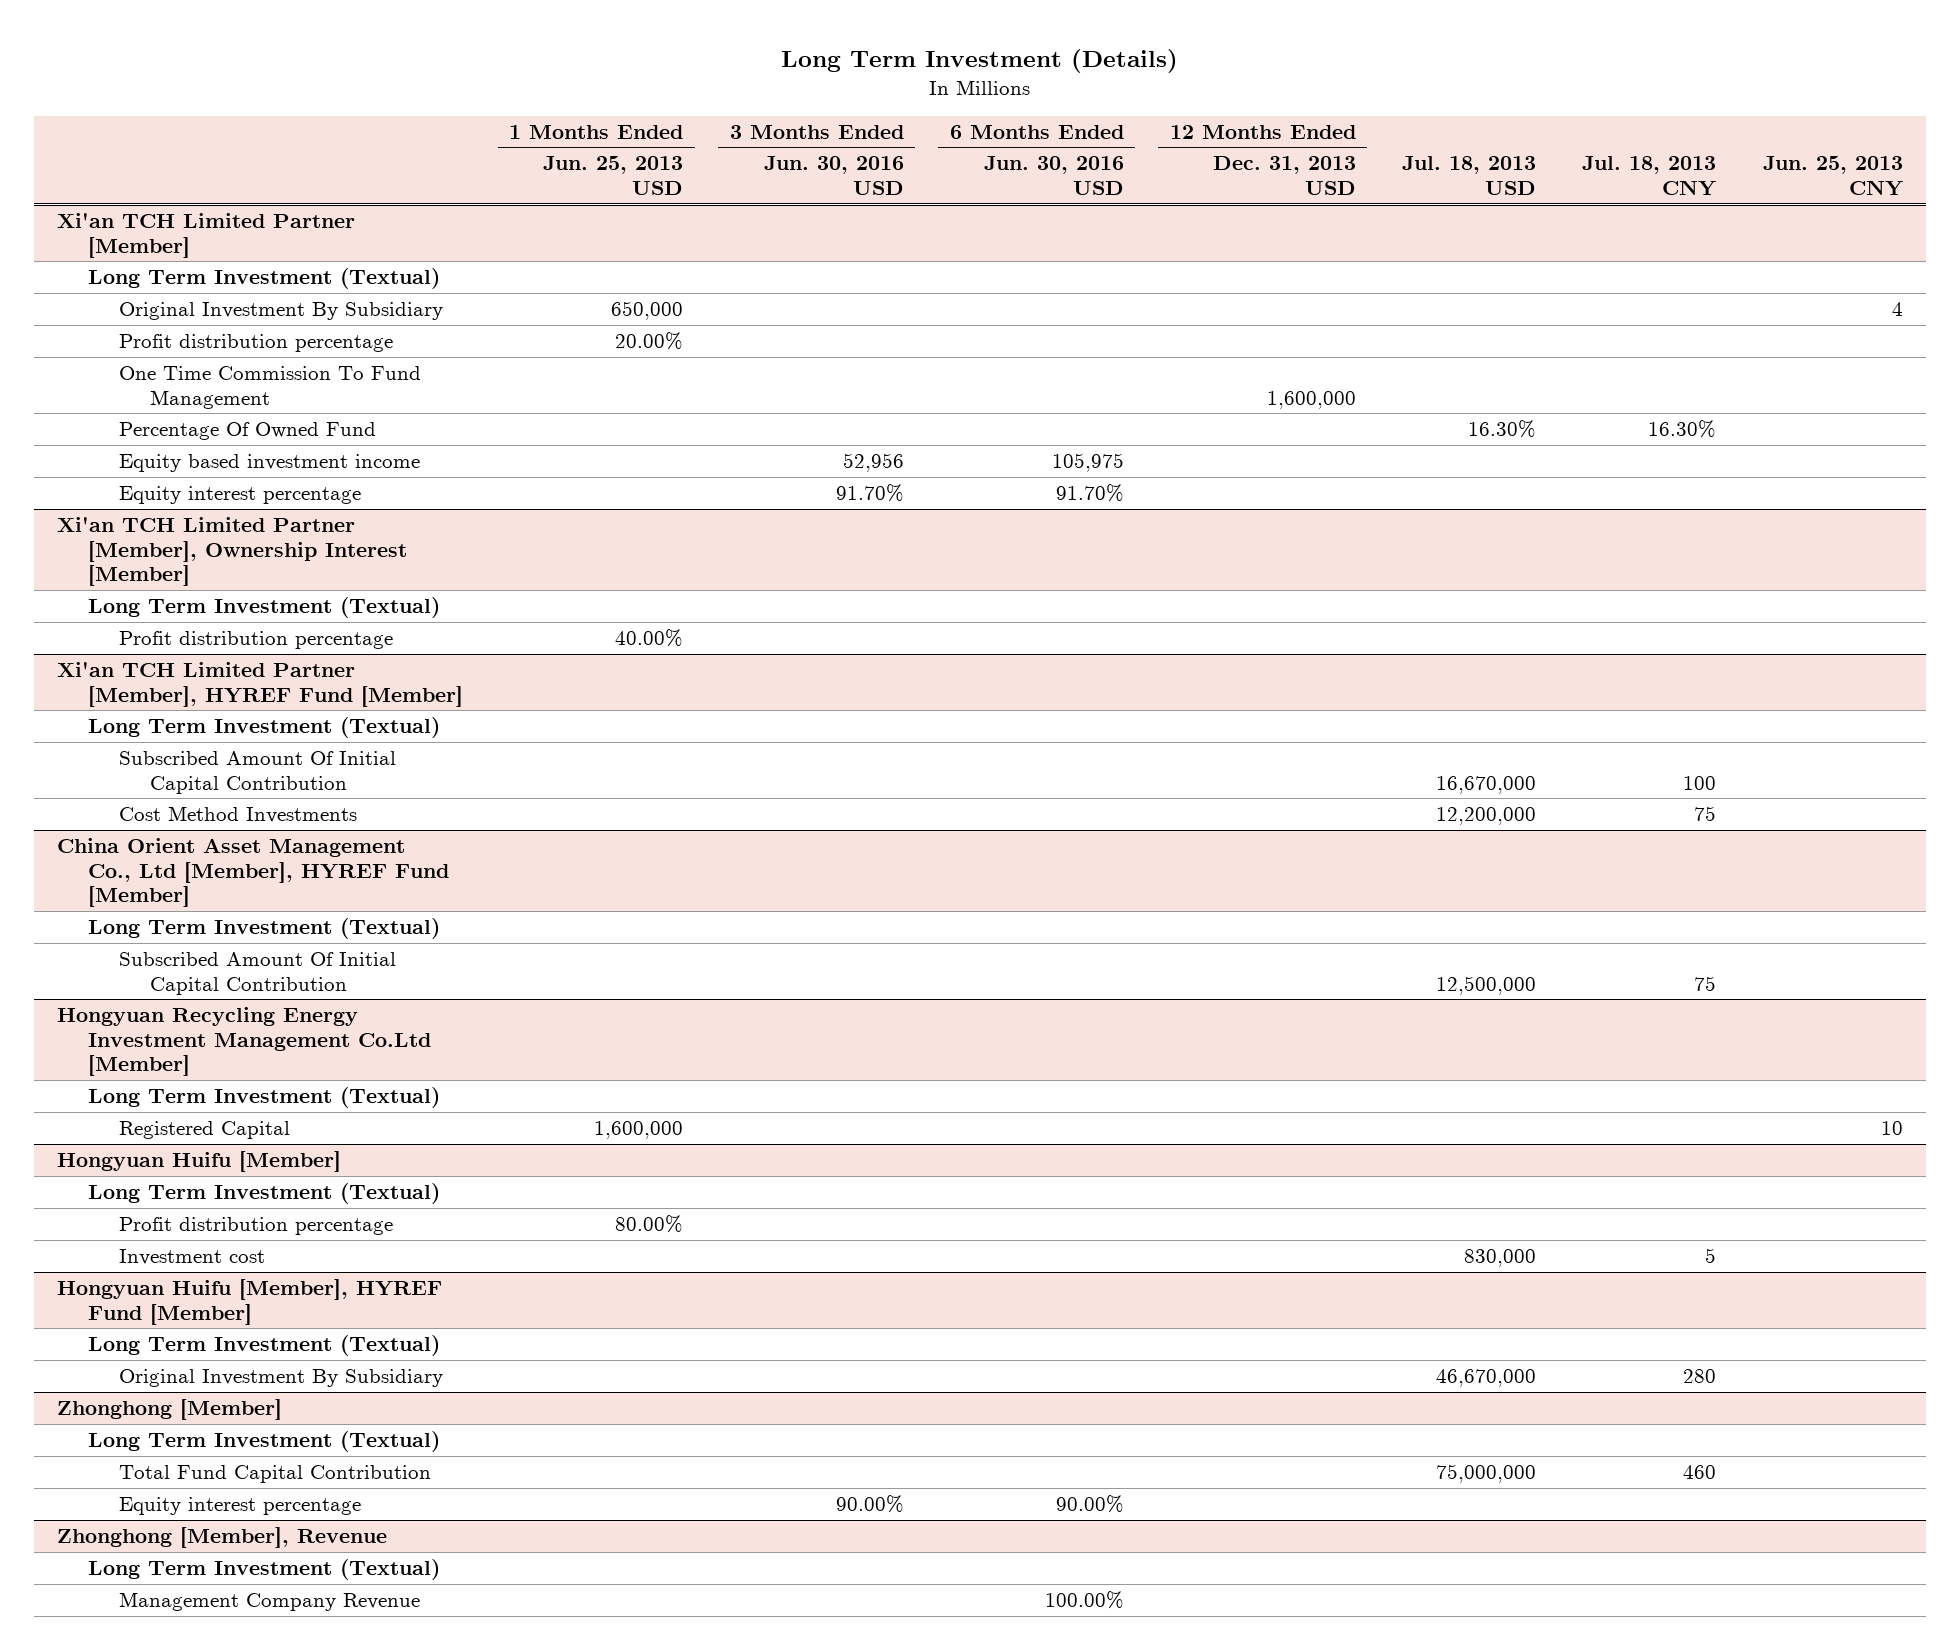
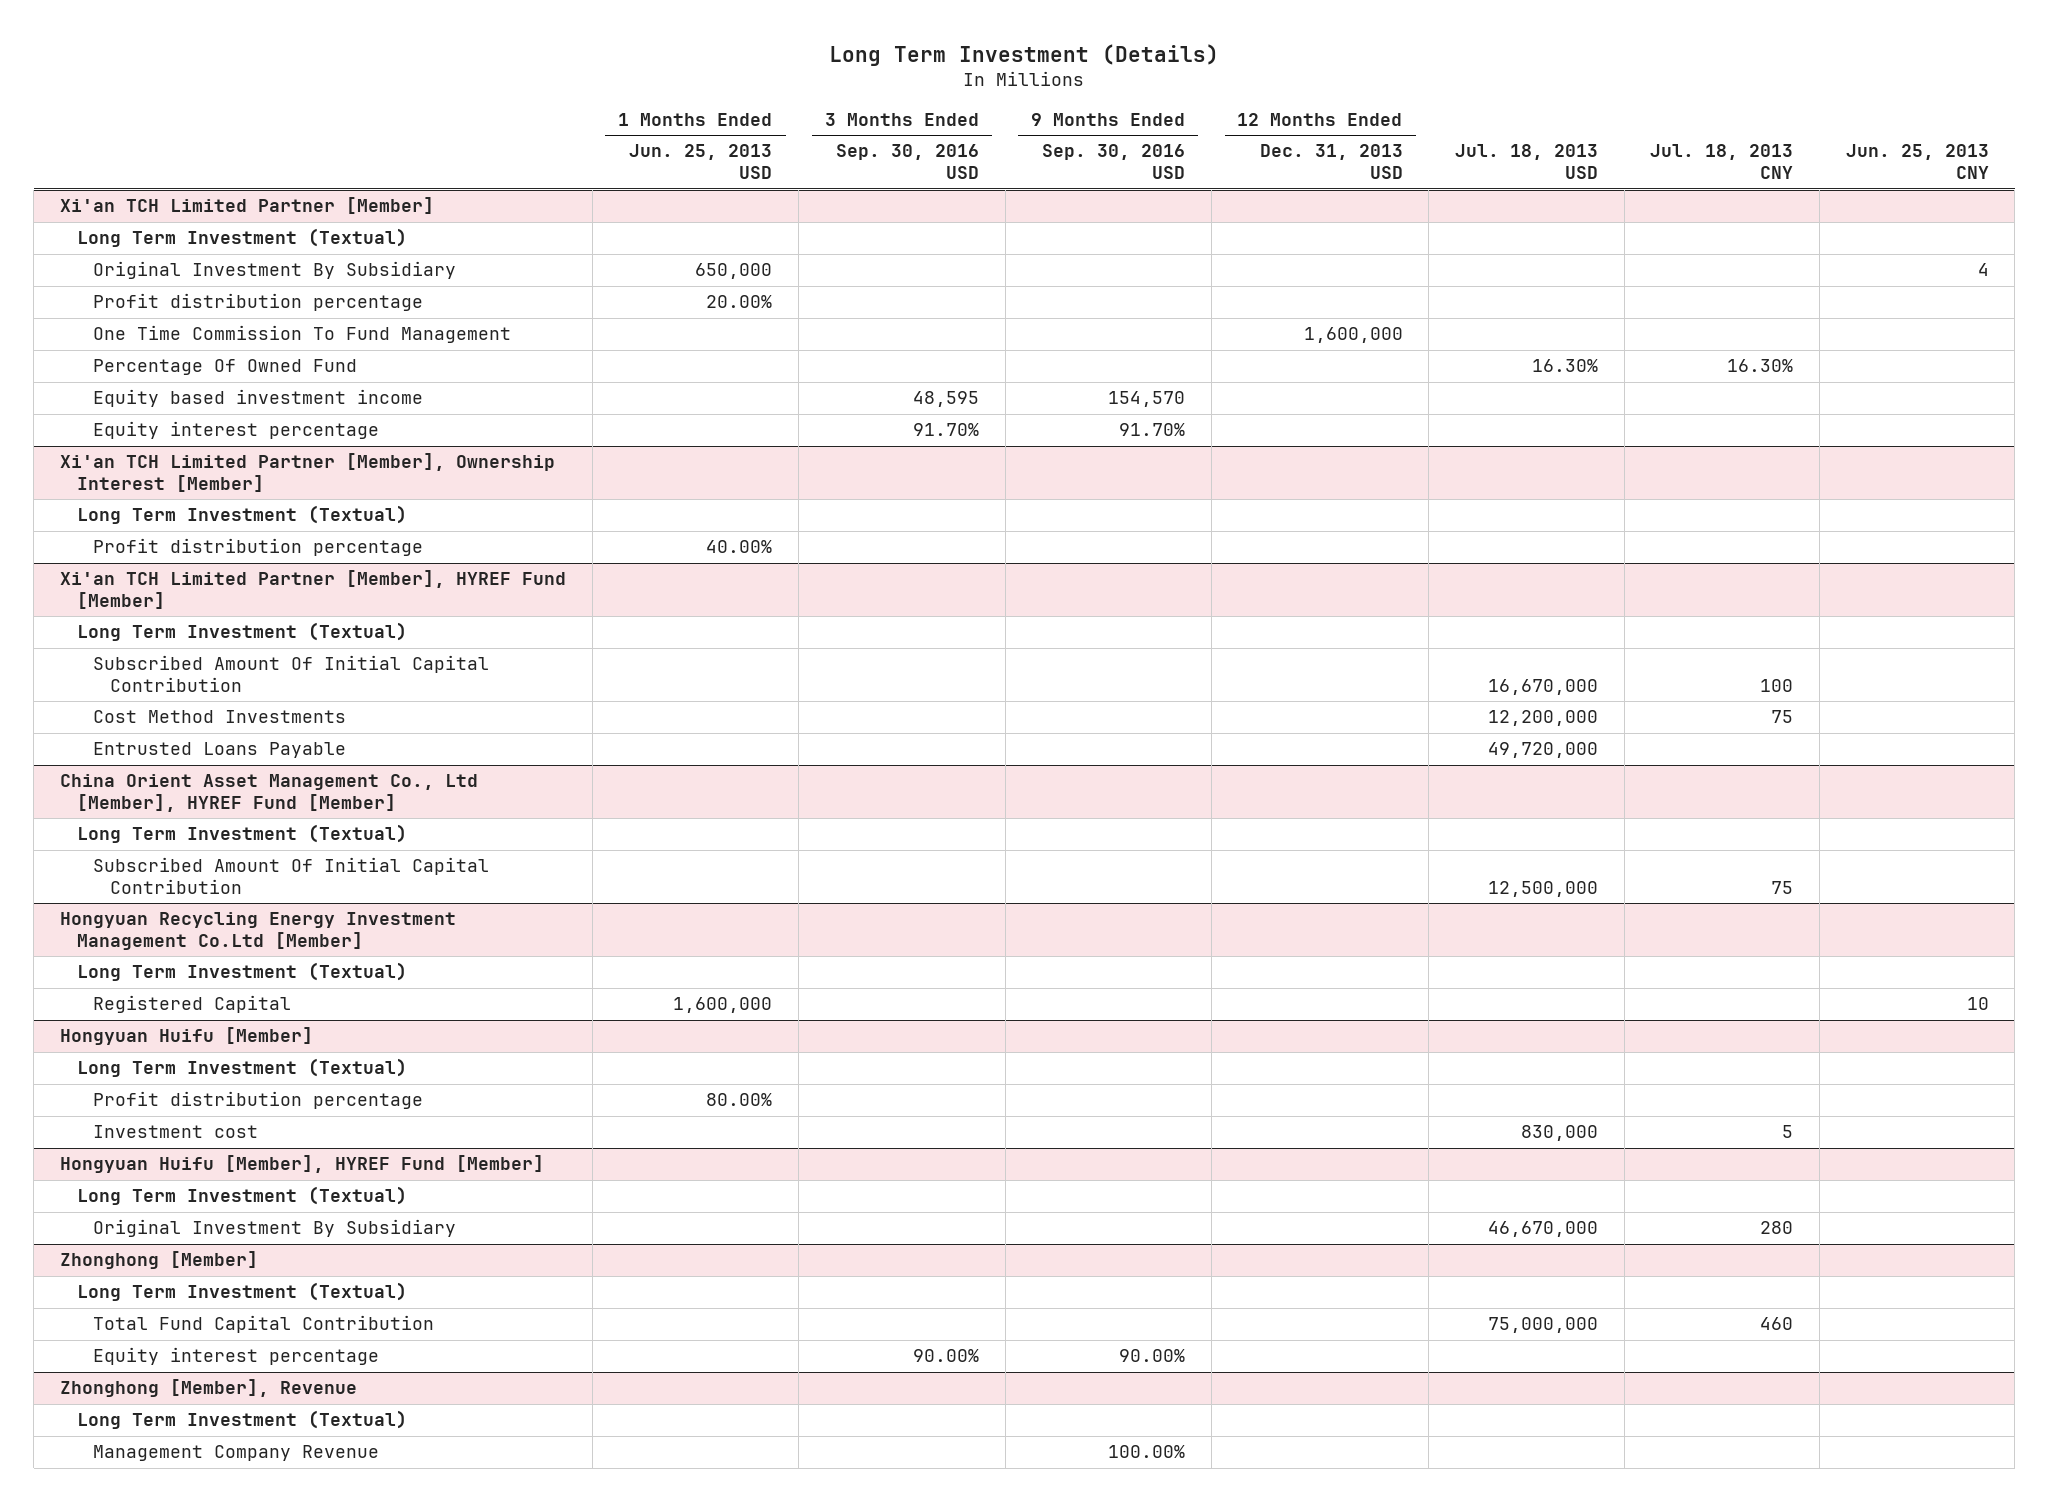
- | 1 Months Ended Jun. 25, 2013 USD | 3 Months Ended Jun. 30, 2016 USD | 6 Months Ended Jun. 30, 2016 USD | 12 Months Ended Dec. 31, 2013 USD | Jul. 18, 2013 USD | Jul. 18, 2013 CNY | Jun. 25, 2013 CNY
+ | 1 Months Ended Jun. 25, 2013 USD | 3 Months Ended Sep. 30, 2016 USD | 9 Months Ended Sep. 30, 2016 USD | 12 Months Ended Dec. 31, 2013 USD | Jul. 18, 2013 USD | Jul. 18, 2013 CNY | Jun. 25, 2013 CNY
@ Xi'an TCH Limited Partner [Member], HYREF Fund [Member]
+ Entrusted Loans Payable | | | | | 49,720,000 | |

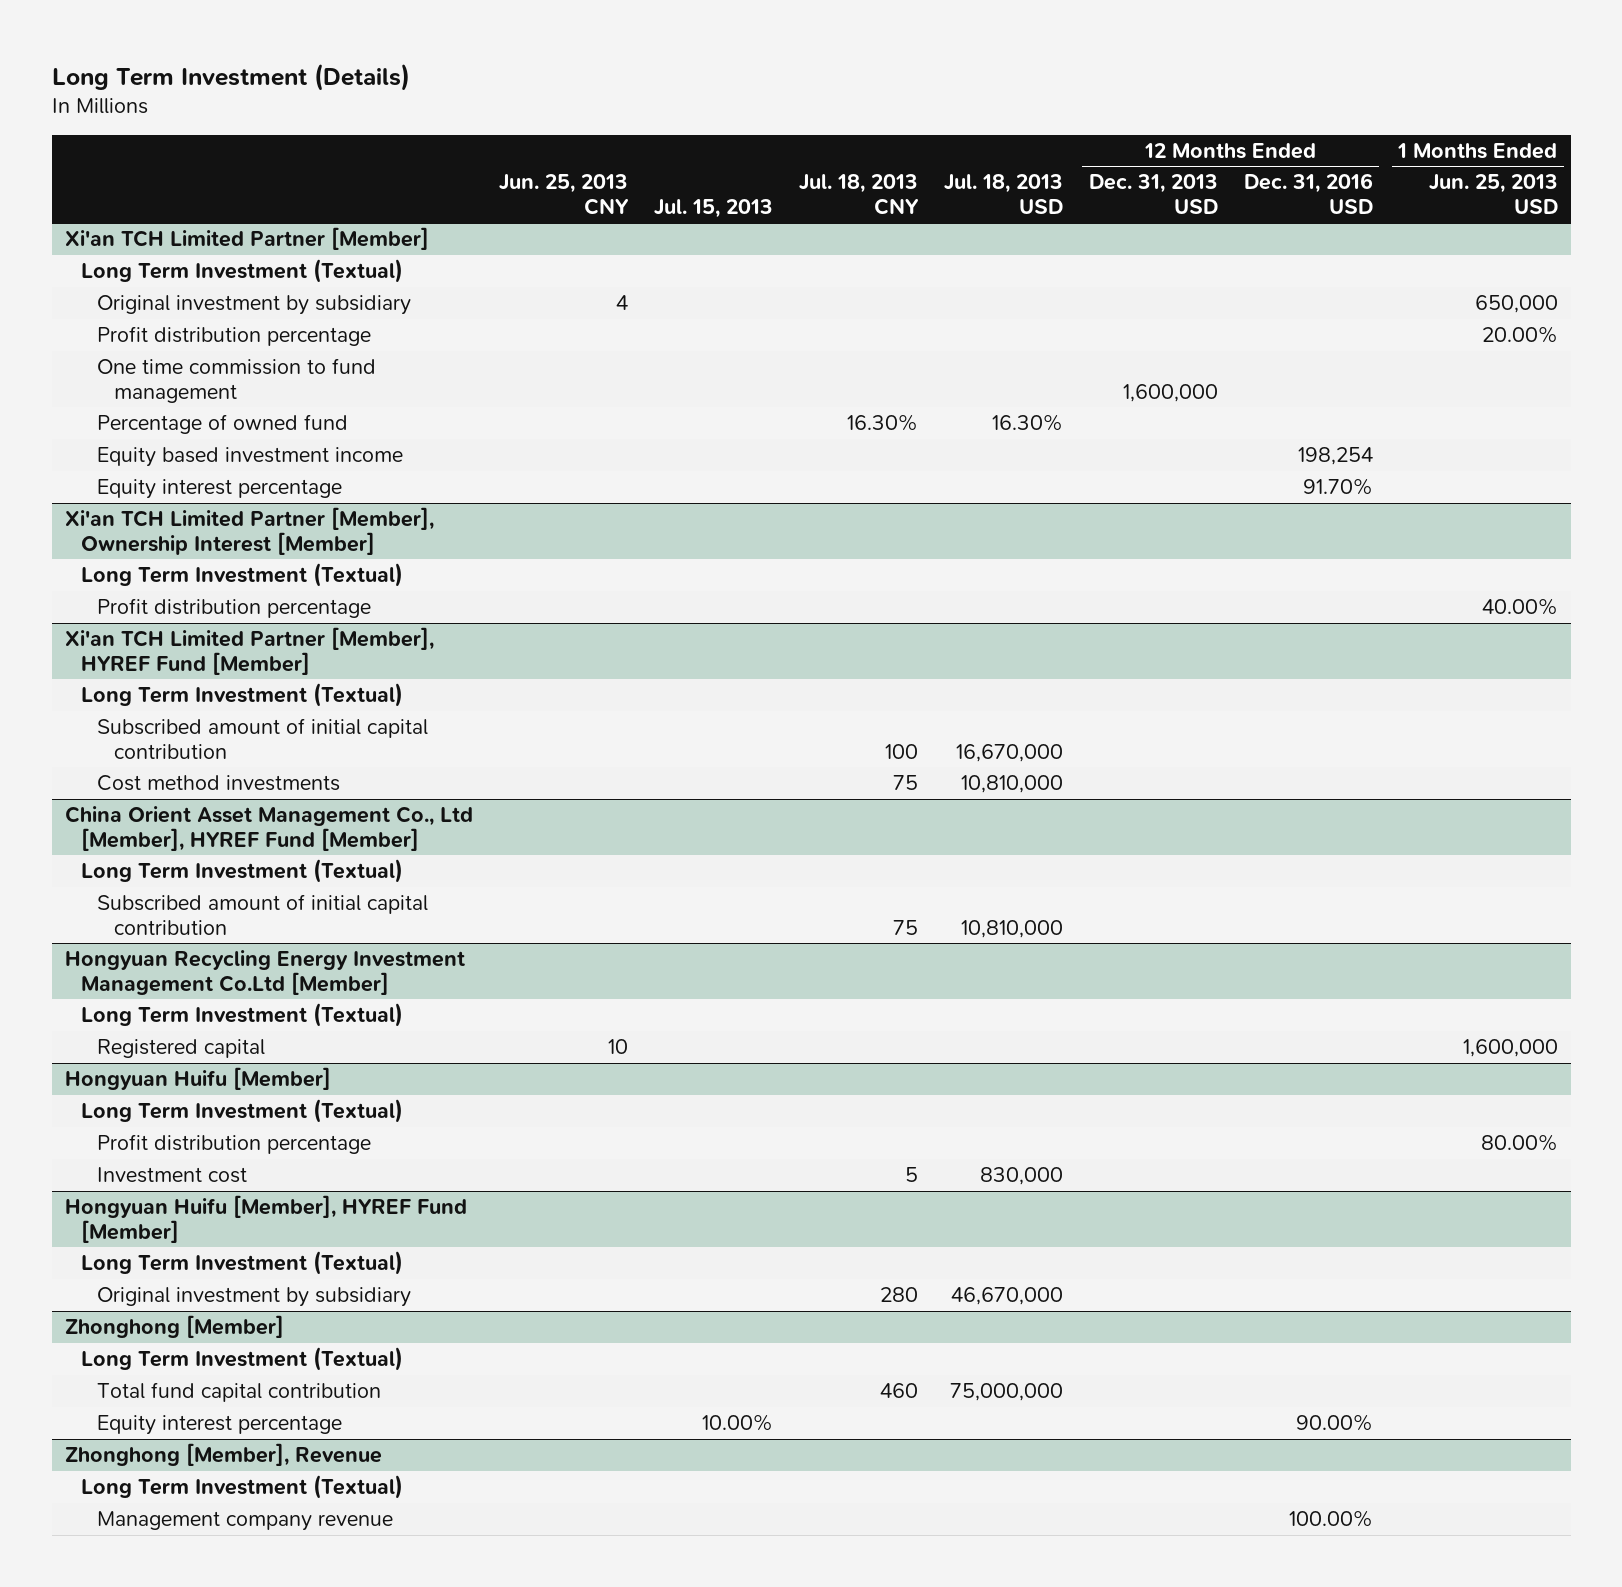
- | 1 Months Ended Jun. 25, 2013 USD | 3 Months Ended Sep. 30, 2016 USD | 9 Months Ended Sep. 30, 2016 USD | 12 Months Ended Dec. 31, 2013 USD | Jul. 18, 2013 USD | Jul. 18, 2013 CNY | Jun. 25, 2013 CNY
+ | Jun. 25, 2013 CNY | Jul. 15, 2013 | Jul. 18, 2013 CNY | Jul. 18, 2013 USD | 12 Months Ended Dec. 31, 2013 USD | 12 Months Ended Dec. 31, 2016 USD | 1 Months Ended Jun. 25, 2013 USD
@ Xi'an TCH Limited Partner [Member]
- Original Investment By Subsidiary | 650,000 | | | | | | 4
+ Original investment by subsidiary | 4 | | | | | | 650,000
- One Time Commission To Fund Management | | | | 1,600,000 | | |
- Percentage Of Owned Fund | | | | | 16.30% | 16.30% |
+ One time commission to fund management | | | | | 1,600,000 | |
+ Percentage of owned fund | | | 16.30% | 16.30% | | |
@ Xi'an TCH Limited Partner [Member], HYREF Fund [Member]
- Subscribed Amount Of Initial Capital Contribution | | | | | 16,670,000 | 100 |
- Cost Method Investments | | | | | 12,200,000 | 75 |
- Entrusted Loans Payable | | | | | 49,720,000 | |
+ Subscribed amount of initial capital contribution | | | 100 | 16,670,000 | | |
+ Cost method investments | | | 75 | 10,810,000 | | |
@ China Orient Asset Management Co., Ltd [Member], HYREF Fund [Member]
- Subscribed Amount Of Initial Capital Contribution | | | | | 12,500,000 | 75 |
+ Subscribed amount of initial capital contribution | | | 75 | 10,810,000 | | |
@ Hongyuan Recycling Energy Investment Management Co.Ltd [Member]
- Registered Capital | 1,600,000 | | | | | | 10
+ Registered capital | 10 | | | | | | 1,600,000
@ Hongyuan Huifu [Member], HYREF Fund [Member]
- Original Investment By Subsidiary | | | | | 46,670,000 | 280 |
+ Original investment by subsidiary | | | 280 | 46,670,000 | | |
@ Zhonghong [Member]
- Total Fund Capital Contribution | | | | | 75,000,000 | 460 |
+ Total fund capital contribution | | | 460 | 75,000,000 | | |
@ Zhonghong [Member], Revenue
- Management Company Revenue | | | 100.00% | | | |
+ Management company revenue | | | | | | 100.00% |

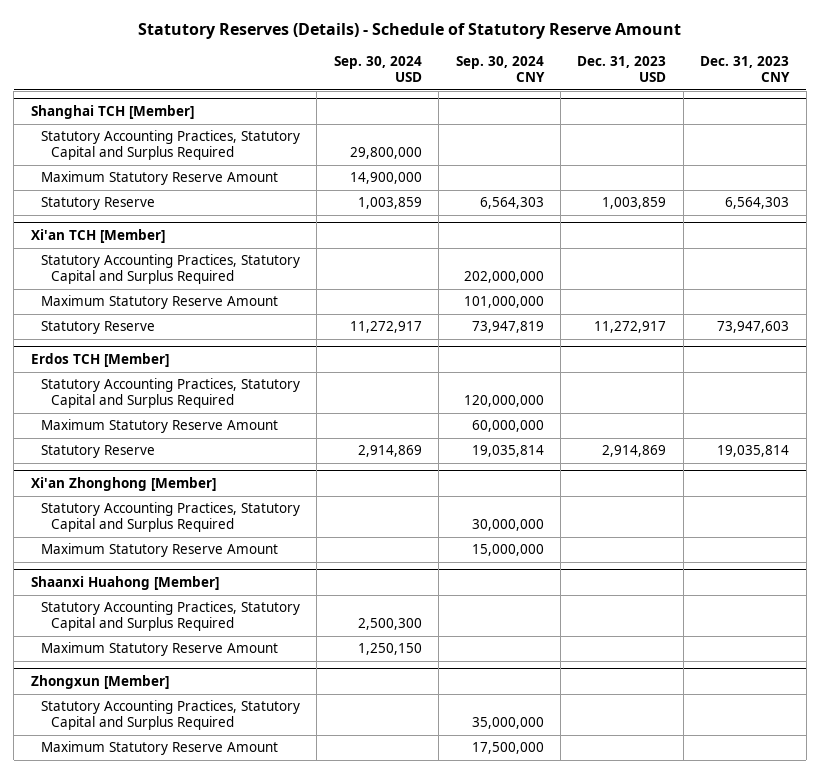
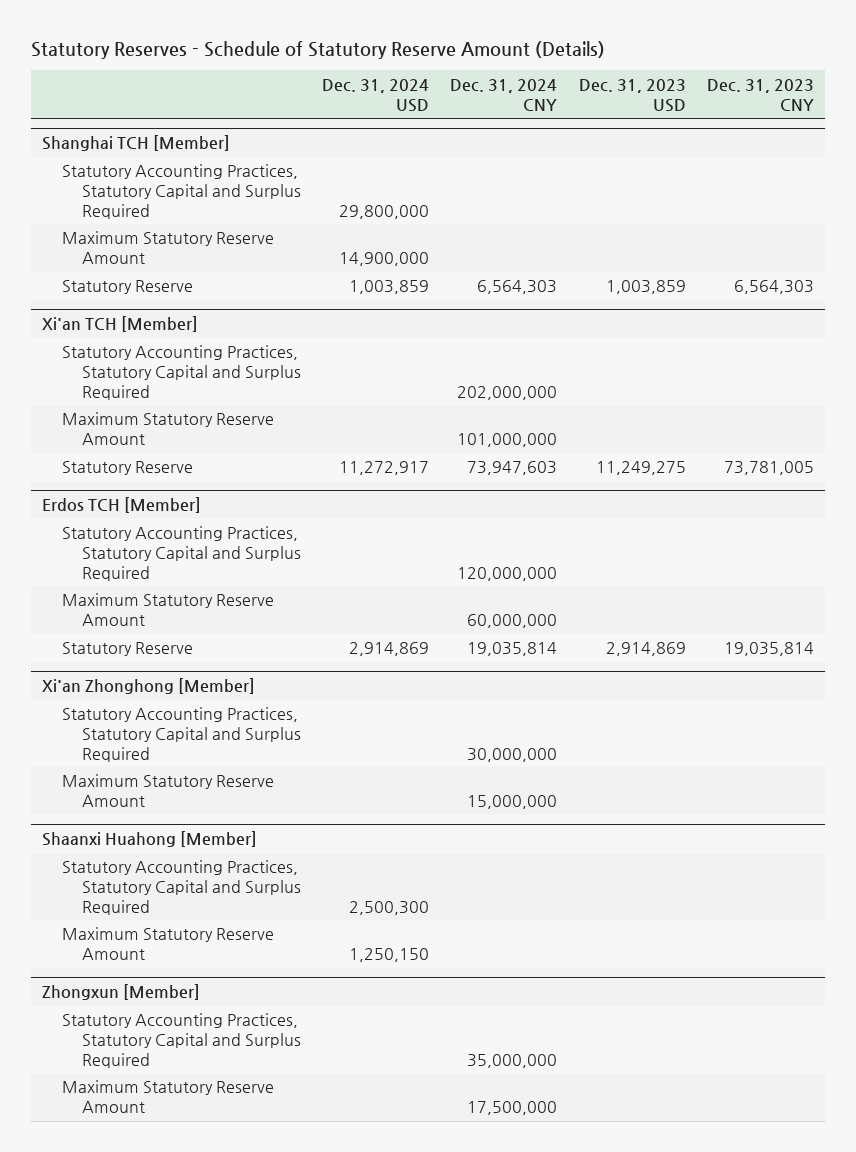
- Statutory Reserves (Details) - Schedule of Statutory Reserve Amount
+ Statutory Reserves - Schedule of Statutory Reserve Amount (Details)
- | Sep. 30, 2024 USD | Sep. 30, 2024 CNY | Dec. 31, 2023 USD | Dec. 31, 2023 CNY
+ | Dec. 31, 2024 USD | Dec. 31, 2024 CNY | Dec. 31, 2023 USD | Dec. 31, 2023 CNY
@ Xi'an TCH [Member]
- Statutory Reserve | 11,272,917 | 73,947,819 | 11,272,917 | 73,947,603
+ Statutory Reserve | 11,272,917 | 73,947,603 | 11,249,275 | 73,781,005

